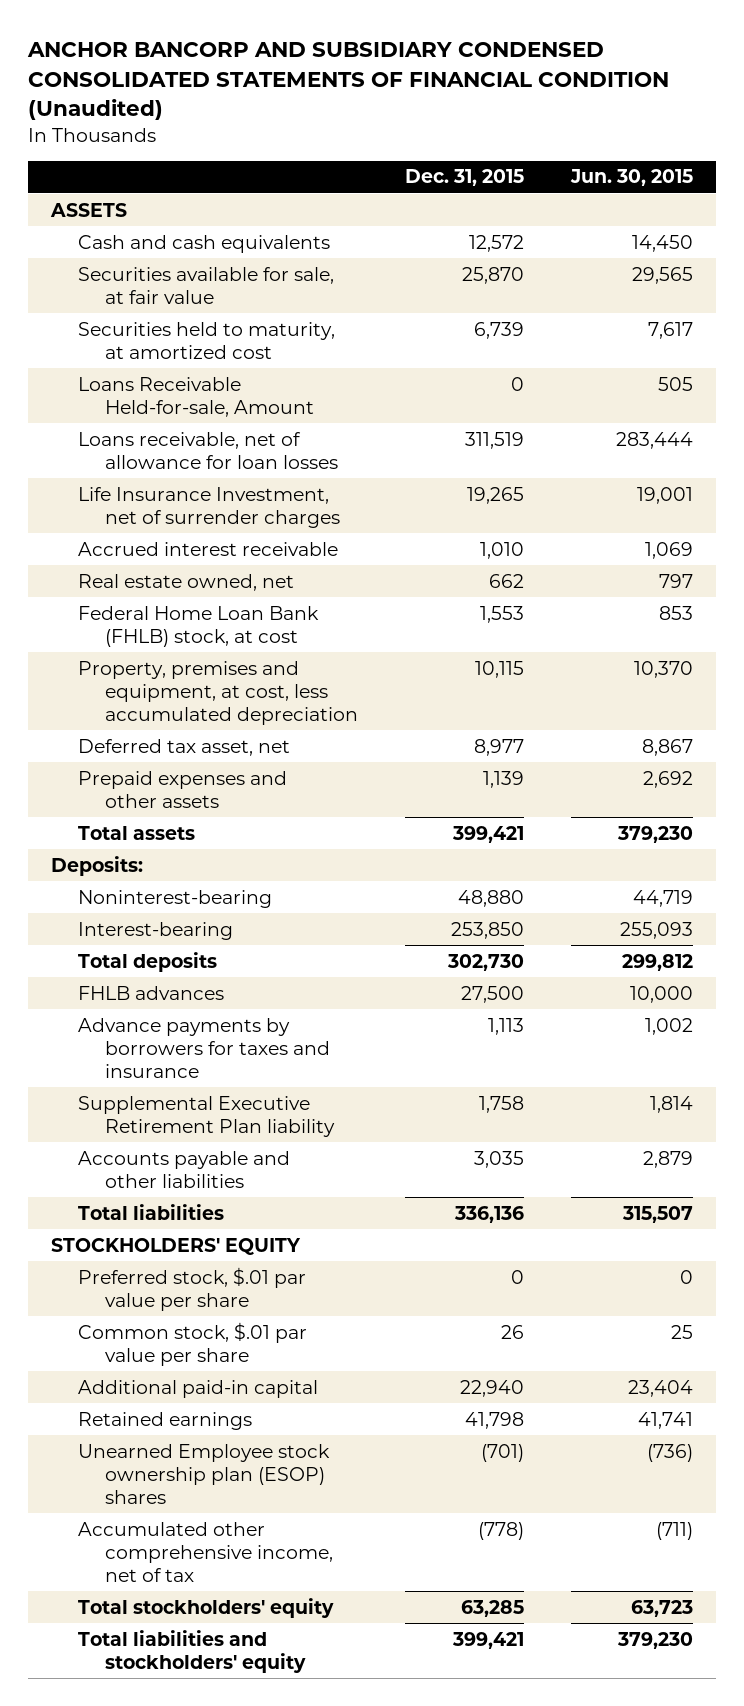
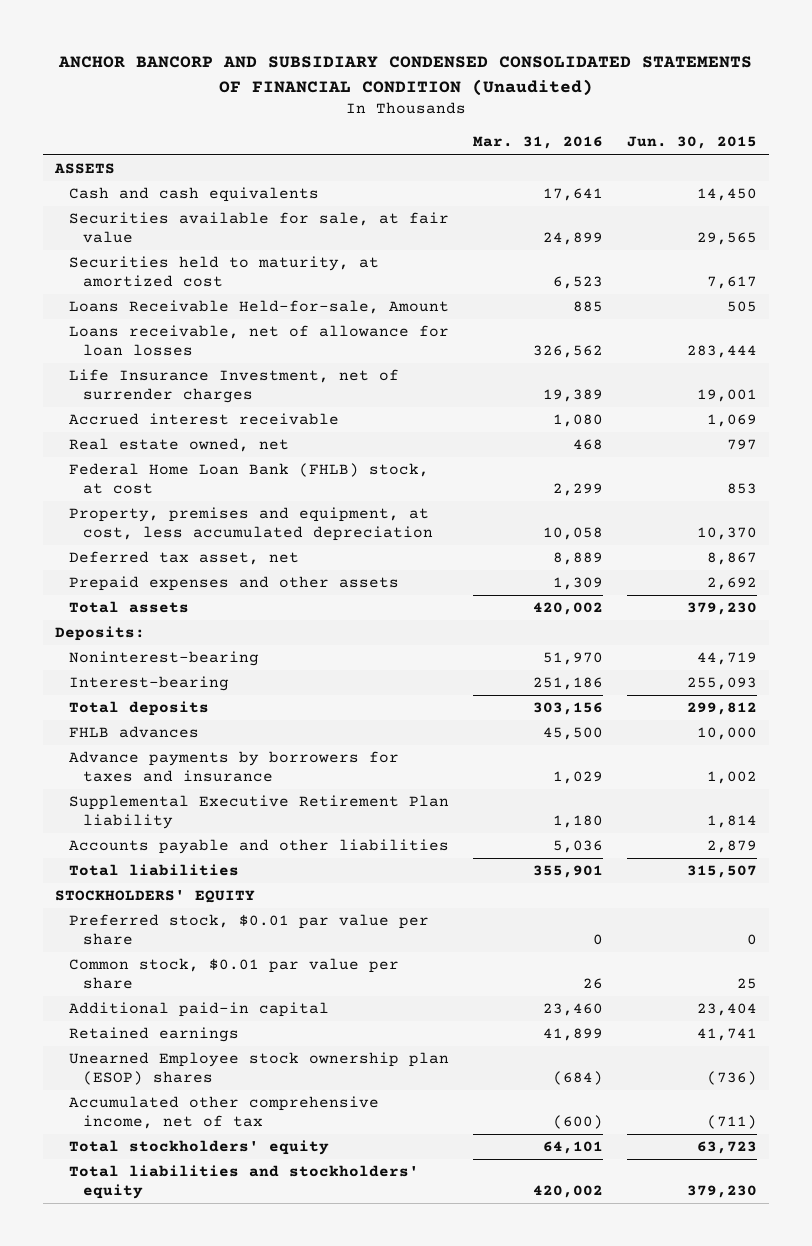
- | Dec. 31, 2015 | Jun. 30, 2015
+ | Mar. 31, 2016 | Jun. 30, 2015
- Preferred stock, $.01 par value per share | 0 | 0
- Common stock, $.01 par value per share | 26 | 25
+ Preferred stock, $0.01 par value per share | 0 | 0
+ Common stock, $0.01 par value per share | 26 | 25

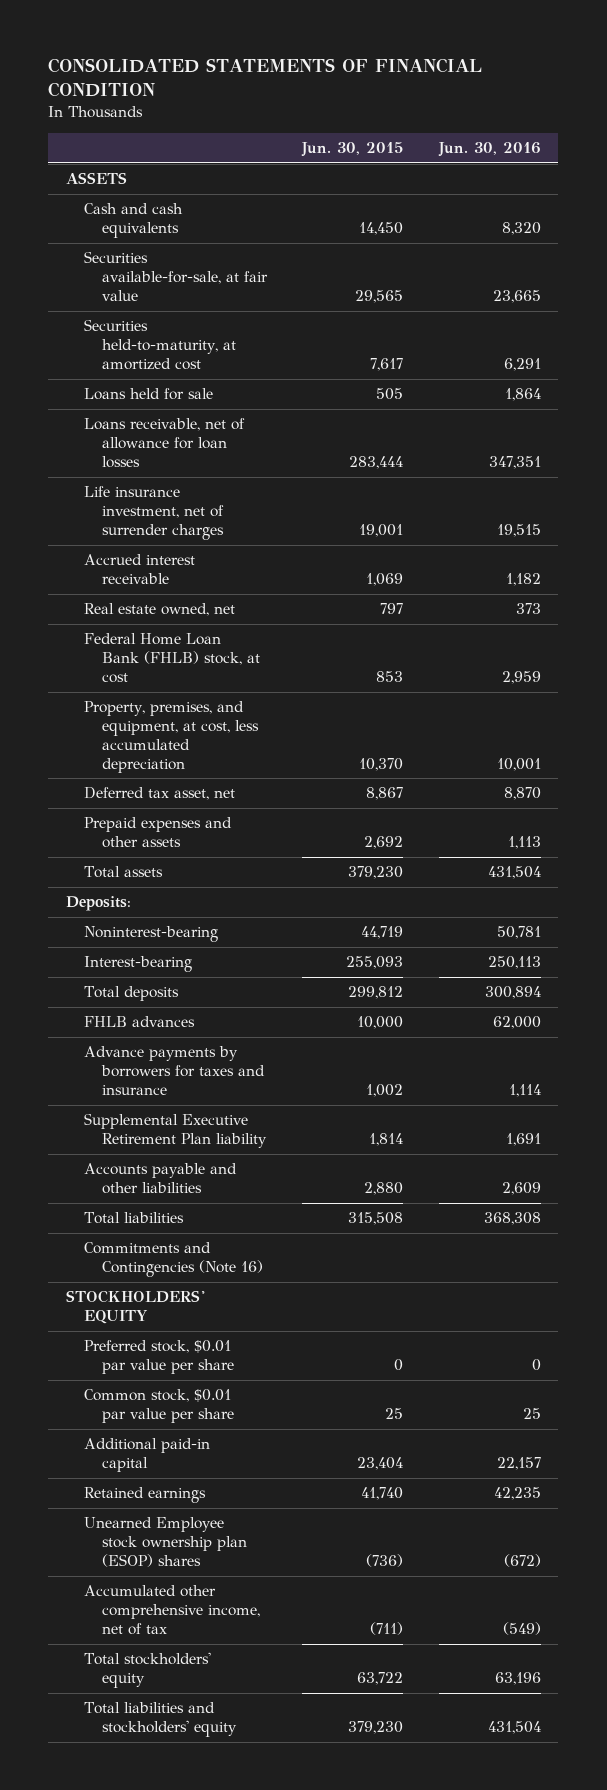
- ANCHOR BANCORP AND SUBSIDIARY CONDENSED CONSOLIDATED STATEMENTS OF FINANCIAL CONDITION (Unaudited)
+ CONSOLIDATED STATEMENTS OF FINANCIAL CONDITION
- | Mar. 31, 2016 | Jun. 30, 2015
+ | Jun. 30, 2015 | Jun. 30, 2016
- Securities available for sale, at fair value | 24,899 | 29,565
- Securities held to maturity, at amortized cost | 6,523 | 7,617
- Loans Receivable Held-for-sale, Amount | 885 | 505
+ Securities available-for-sale, at fair value | 29,565 | 23,665
+ Securities held-to-maturity, at amortized cost | 7,617 | 6,291
+ Loans held for sale | 505 | 1,864
- Life Insurance Investment, net of surrender charges | 19,389 | 19,001
+ Life insurance investment, net of surrender charges | 19,001 | 19,515
- Property, premises and equipment, at cost, less accumulated depreciation | 10,058 | 10,370
+ Property, premises, and equipment, at cost, less accumulated depreciation | 10,370 | 10,001
- Accounts payable and other liabilities | 5,036 | 2,879
- Total liabilities | 355,901 | 315,507
+ Accounts payable and other liabilities | 2,880 | 2,609
+ Total liabilities | 315,508 | 368,308
+ Commitments and Contingencies (Note 16)
- Retained earnings | 41,899 | 41,741
+ Retained earnings | 41,740 | 42,235
- Total stockholders' equity | 64,101 | 63,723
+ Total stockholders' equity | 63,722 | 63,196

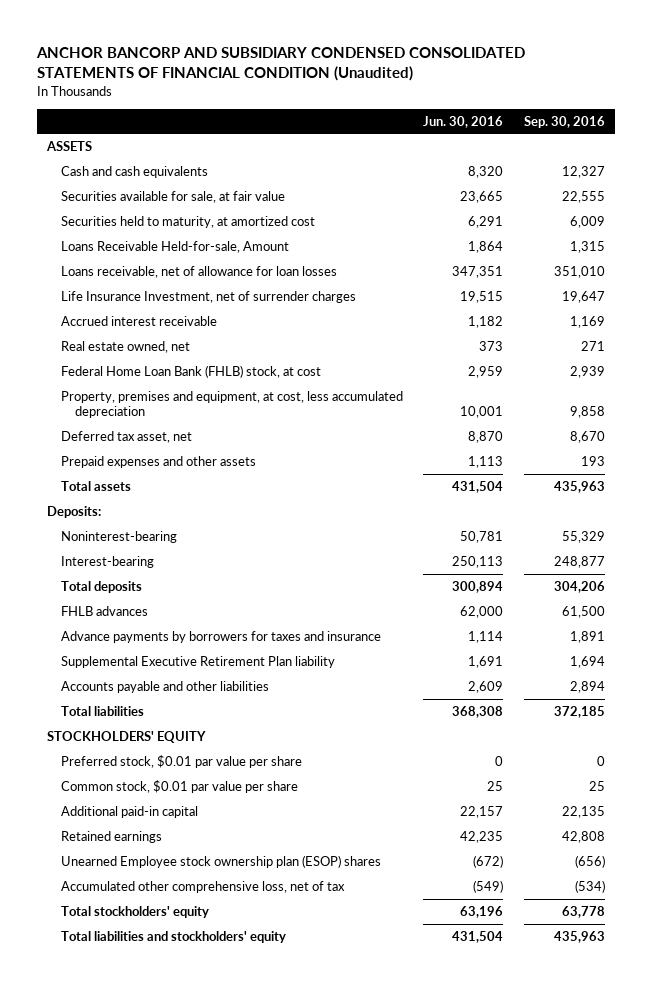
- CONSOLIDATED STATEMENTS OF FINANCIAL CONDITION
+ ANCHOR BANCORP AND SUBSIDIARY CONDENSED CONSOLIDATED STATEMENTS OF FINANCIAL CONDITION (Unaudited)
- | Jun. 30, 2015 | Jun. 30, 2016
+ | Jun. 30, 2016 | Sep. 30, 2016
- Securities available-for-sale, at fair value | 29,565 | 23,665
- Securities held-to-maturity, at amortized cost | 7,617 | 6,291
- Loans held for sale | 505 | 1,864
+ Securities available for sale, at fair value | 23,665 | 22,555
+ Securities held to maturity, at amortized cost | 6,291 | 6,009
+ Loans Receivable Held-for-sale, Amount | 1,864 | 1,315
- Life insurance investment, net of surrender charges | 19,001 | 19,515
+ Life Insurance Investment, net of surrender charges | 19,515 | 19,647
- Property, premises, and equipment, at cost, less accumulated depreciation | 10,370 | 10,001
+ Property, premises and equipment, at cost, less accumulated depreciation | 10,001 | 9,858
- Commitments and Contingencies (Note 16)
- Accumulated other comprehensive income, net of tax | (711) | (549)
+ Accumulated other comprehensive loss, net of tax | (549) | (534)

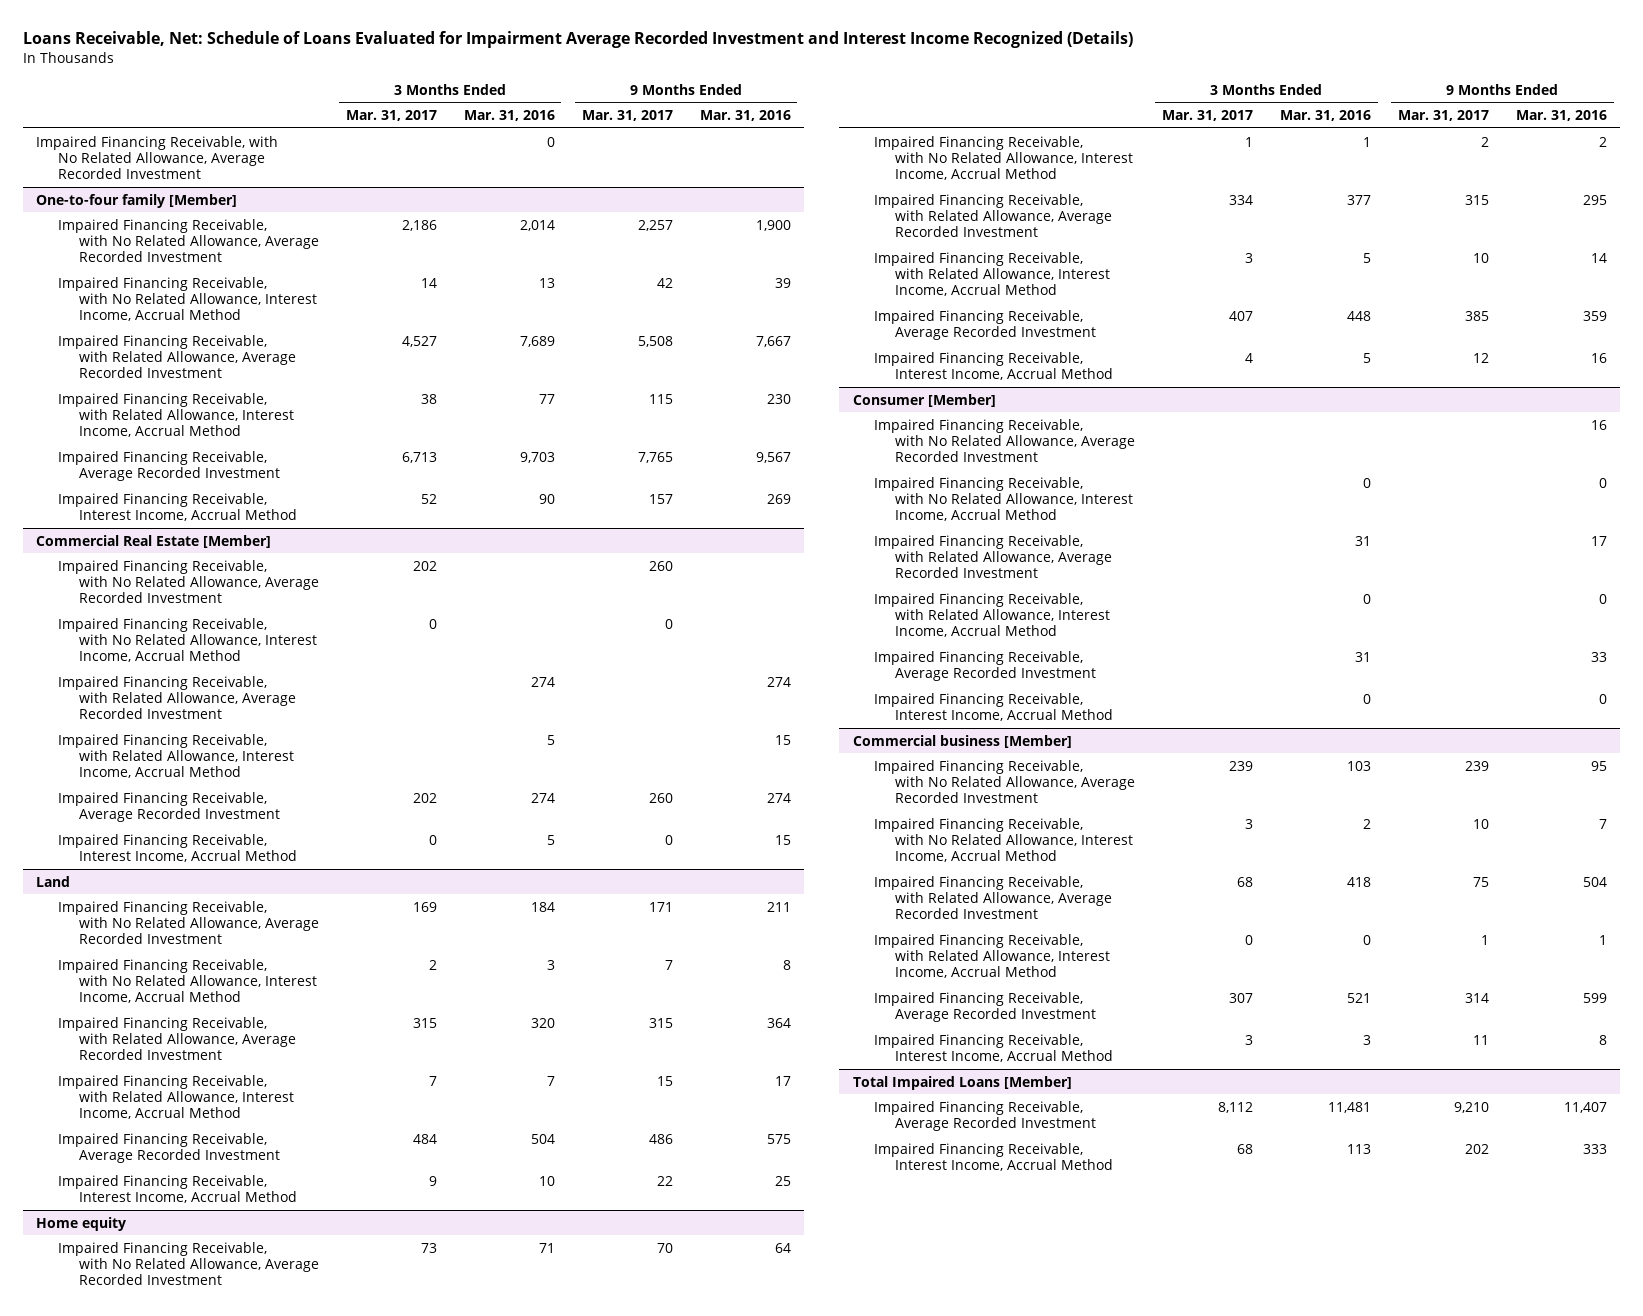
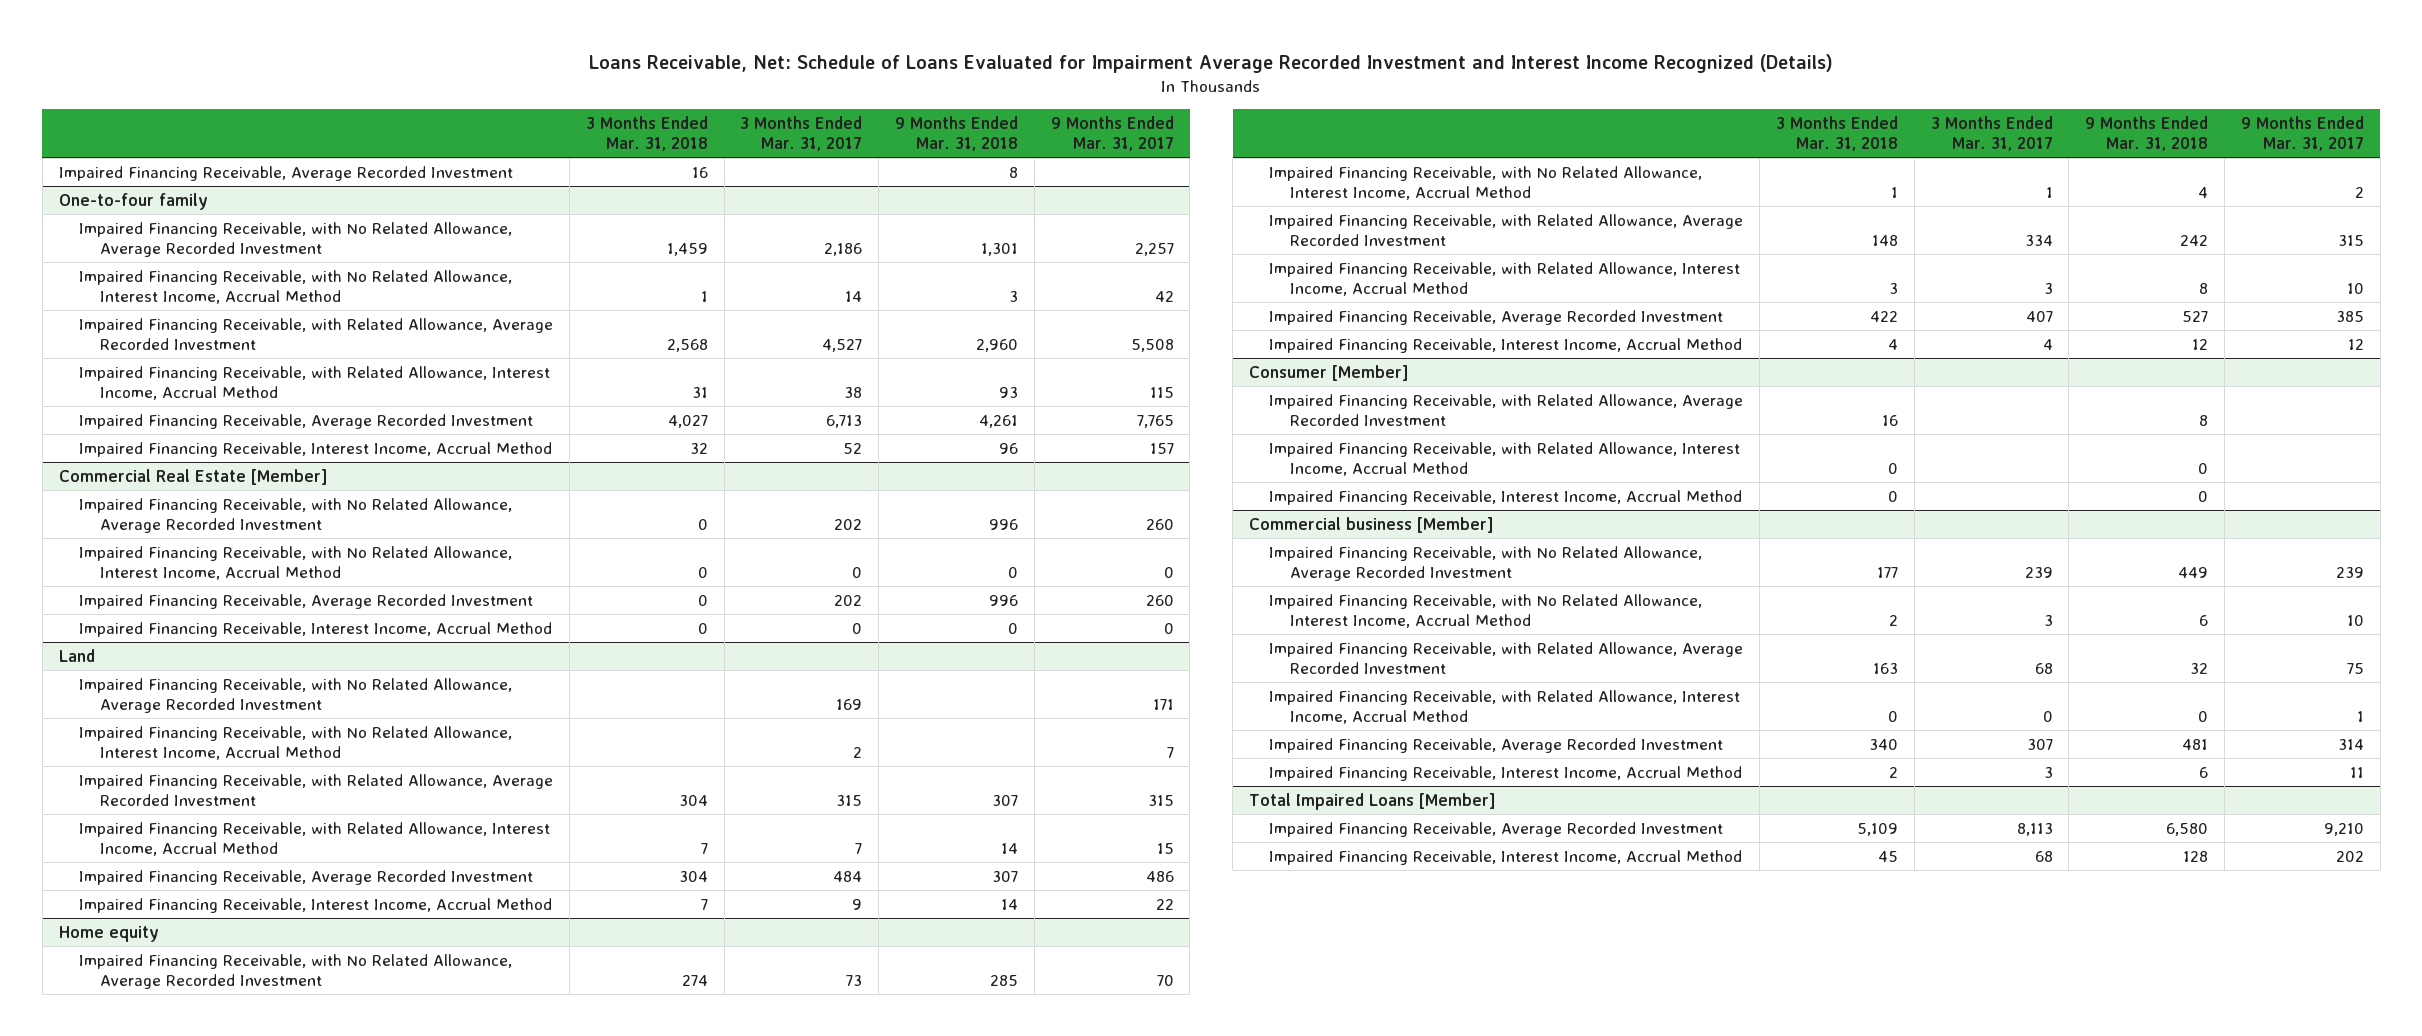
- | 3 Months Ended Mar. 31, 2017 | 3 Months Ended Mar. 31, 2016 | 9 Months Ended Mar. 31, 2017 | 9 Months Ended Mar. 31, 2016
+ | 3 Months Ended Mar. 31, 2018 | 3 Months Ended Mar. 31, 2017 | 9 Months Ended Mar. 31, 2018 | 9 Months Ended Mar. 31, 2017
- Impaired Financing Receivable, with No Related Allowance, Average Recorded Investment | | 0 | |
- One-to-four family [Member]
+ Impaired Financing Receivable, Average Recorded Investment | 16 | | 8 |
+ One-to-four family
@ Commercial Real Estate [Member]
- Impaired Financing Receivable, with Related Allowance, Average Recorded Investment | | 274 | | 274
- Impaired Financing Receivable, with Related Allowance, Interest Income, Accrual Method | | 5 | | 15
@ Consumer [Member]
- Impaired Financing Receivable, with No Related Allowance, Average Recorded Investment | | | | 16
- Impaired Financing Receivable, with No Related Allowance, Interest Income, Accrual Method | | 0 | | 0
- Impaired Financing Receivable, Average Recorded Investment | | 31 | | 33
@ Total Impaired Loans [Member]
- Impaired Financing Receivable, Average Recorded Investment | 8,112 | 11,481 | 9,210 | 11,407
+ Impaired Financing Receivable, Average Recorded Investment | 5,109 | 8,113 | 6,580 | 9,210

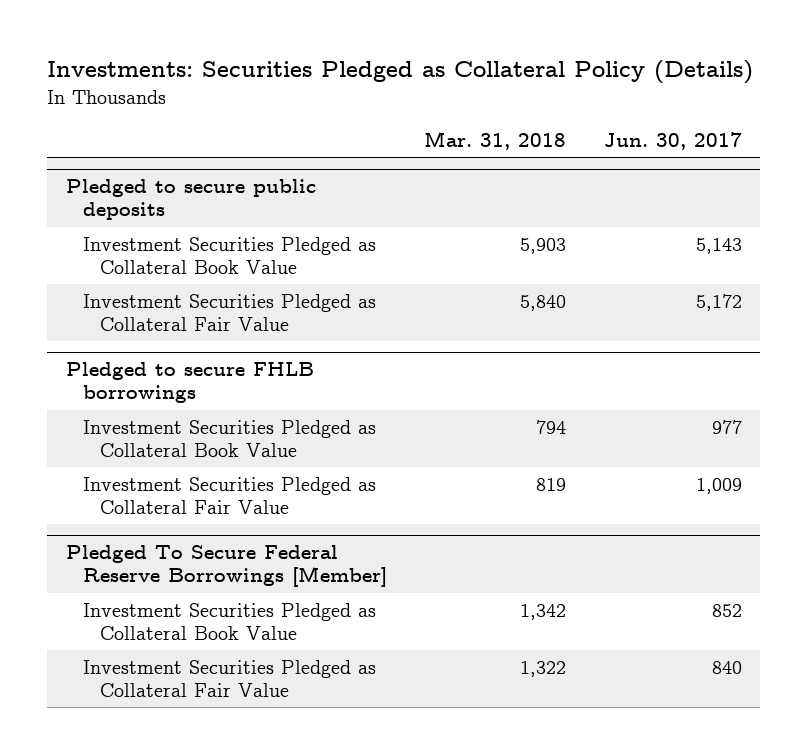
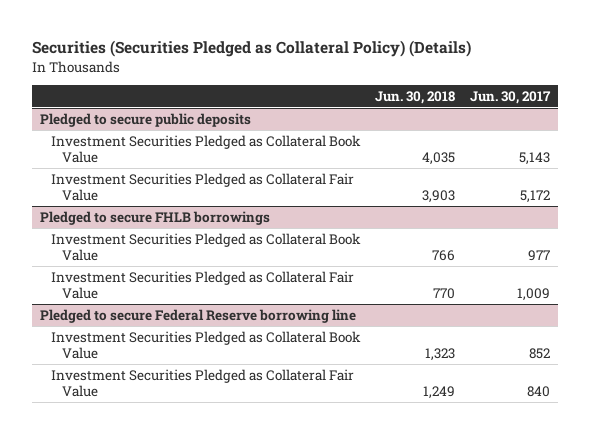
- Investments: Securities Pledged as Collateral Policy (Details)
+ Securities (Securities Pledged as Collateral Policy) (Details)
- | Mar. 31, 2018 | Jun. 30, 2017
+ | Jun. 30, 2018 | Jun. 30, 2017
- Pledged To Secure Federal Reserve Borrowings [Member]
+ Pledged to secure Federal Reserve borrowing line

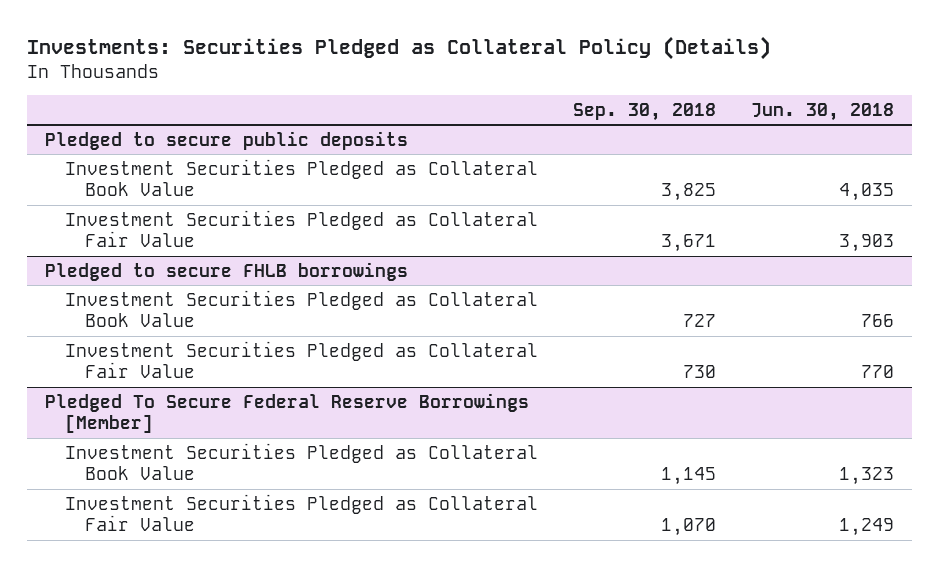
- Securities (Securities Pledged as Collateral Policy) (Details)
+ Investments: Securities Pledged as Collateral Policy (Details)
- | Jun. 30, 2018 | Jun. 30, 2017
+ | Sep. 30, 2018 | Jun. 30, 2018
- Pledged to secure Federal Reserve borrowing line
+ Pledged To Secure Federal Reserve Borrowings [Member]

